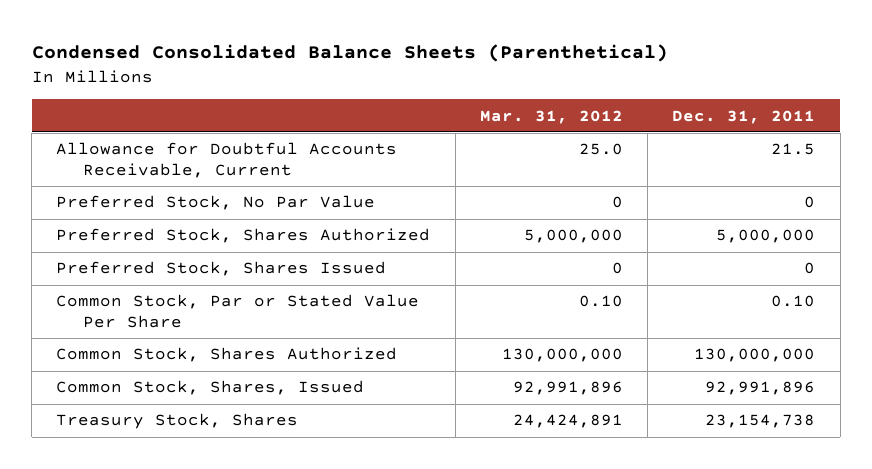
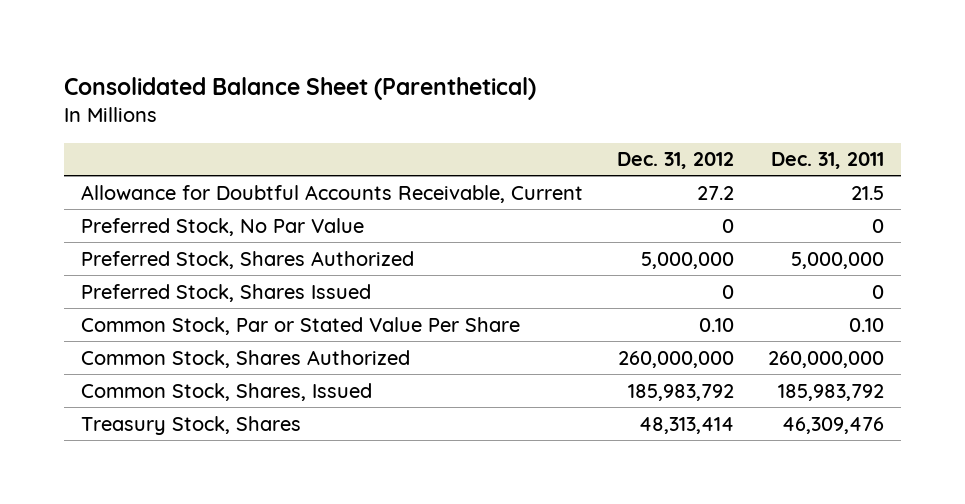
- Condensed Consolidated Balance Sheets (Parenthetical)
+ Consolidated Balance Sheet (Parenthetical)
- | Mar. 31, 2012 | Dec. 31, 2011
+ | Dec. 31, 2012 | Dec. 31, 2011
- Common Stock, Shares Authorized | 130,000,000 | 130,000,000
- Common Stock, Shares, Issued | 92,991,896 | 92,991,896
- Treasury Stock, Shares | 24,424,891 | 23,154,738
+ Common Stock, Shares Authorized | 260,000,000 | 260,000,000
+ Common Stock, Shares, Issued | 185,983,792 | 185,983,792
+ Treasury Stock, Shares | 48,313,414 | 46,309,476

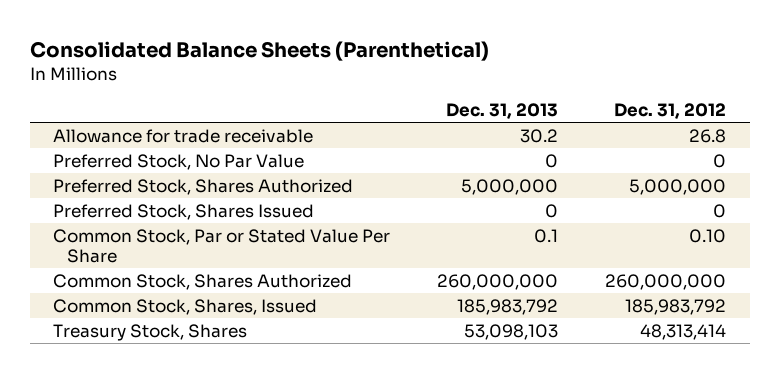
- Consolidated Balance Sheet (Parenthetical)
+ Consolidated Balance Sheets (Parenthetical)
- | Dec. 31, 2012 | Dec. 31, 2011
+ | Dec. 31, 2013 | Dec. 31, 2012
- Allowance for Doubtful Accounts Receivable, Current | 27.2 | 21.5
+ Allowance for trade receivable | 30.2 | 26.8

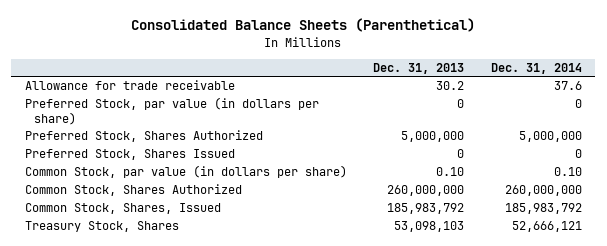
- | Dec. 31, 2013 | Dec. 31, 2012
+ | Dec. 31, 2013 | Dec. 31, 2014
- Preferred Stock, No Par Value | 0 | 0
+ Preferred Stock, par value (in dollars per share) | 0 | 0
- Common Stock, Par or Stated Value Per Share | 0.1 | 0.10
+ Common Stock, par value (in dollars per share) | 0.10 | 0.10

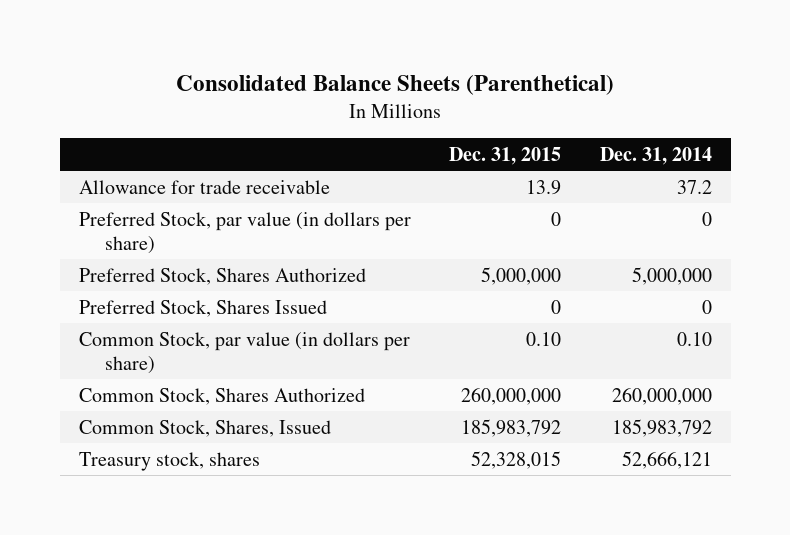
- | Dec. 31, 2013 | Dec. 31, 2014
+ | Dec. 31, 2015 | Dec. 31, 2014
- Allowance for trade receivable | 30.2 | 37.6
+ Allowance for trade receivable | 13.9 | 37.2
- Treasury Stock, Shares | 53,098,103 | 52,666,121
+ Treasury stock, shares | 52,328,015 | 52,666,121

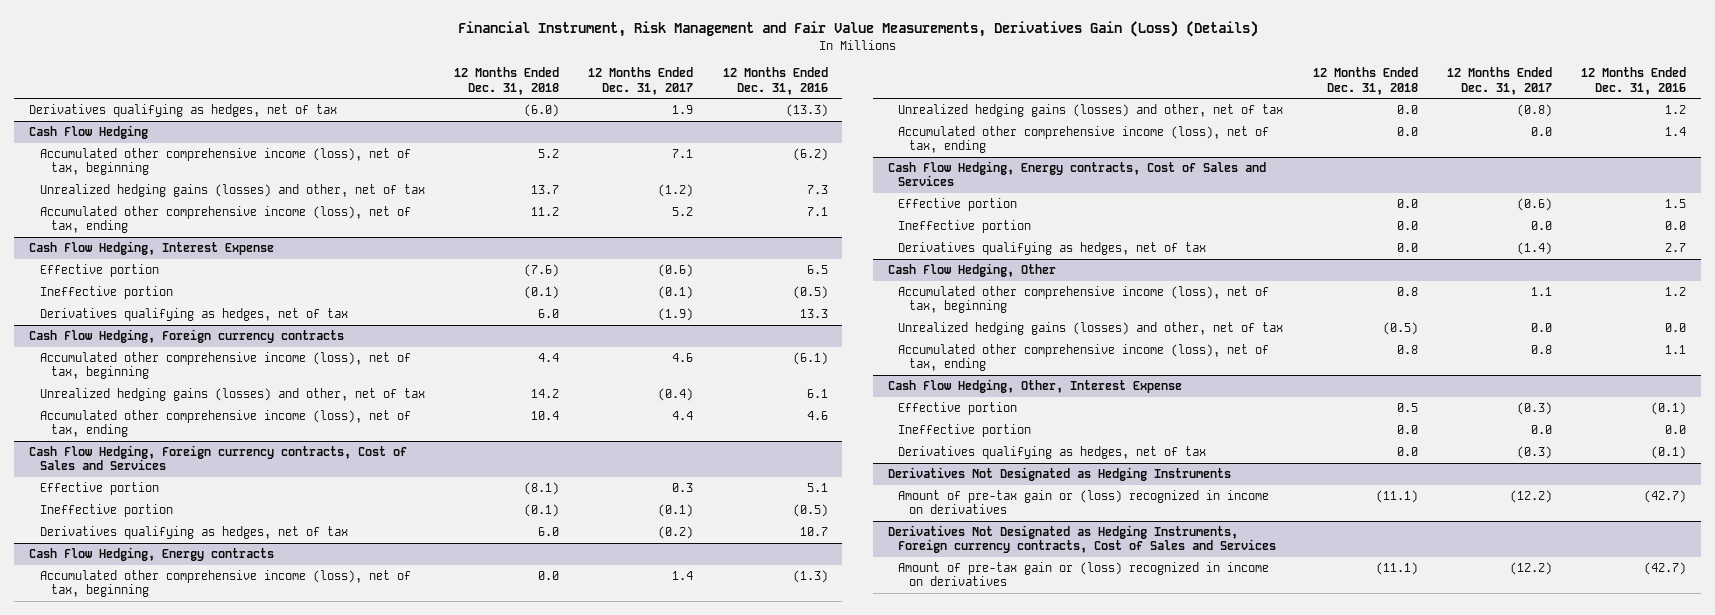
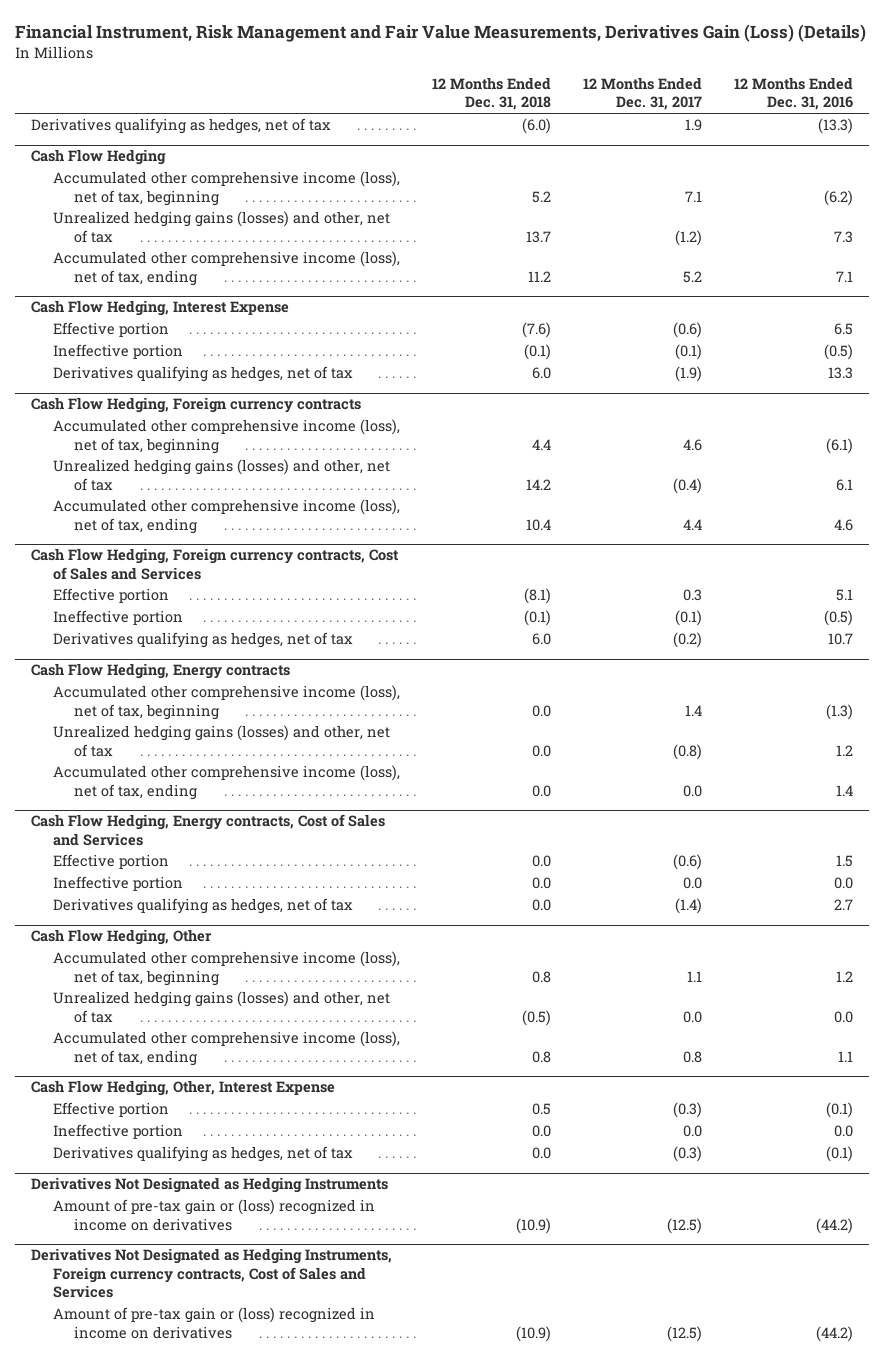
@ Derivatives Not Designated as Hedging Instruments
- Amount of pre-tax gain or (loss) recognized in income on derivatives | (11.1) | (12.2) | (42.7)
+ Amount of pre-tax gain or (loss) recognized in income on derivatives | (10.9) | (12.5) | (44.2)
@ Derivatives Not Designated as Hedging Instruments, Foreign currency contracts, Cost of Sales and Services
- Amount of pre-tax gain or (loss) recognized in income on derivatives | (11.1) | (12.2) | (42.7)
+ Amount of pre-tax gain or (loss) recognized in income on derivatives | (10.9) | (12.5) | (44.2)

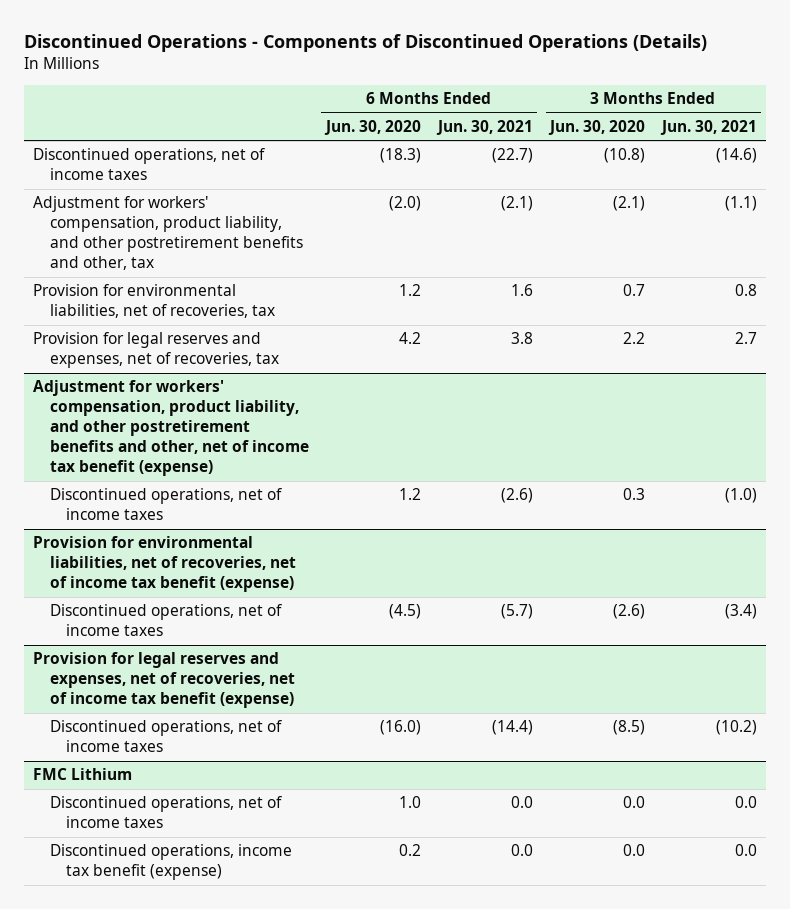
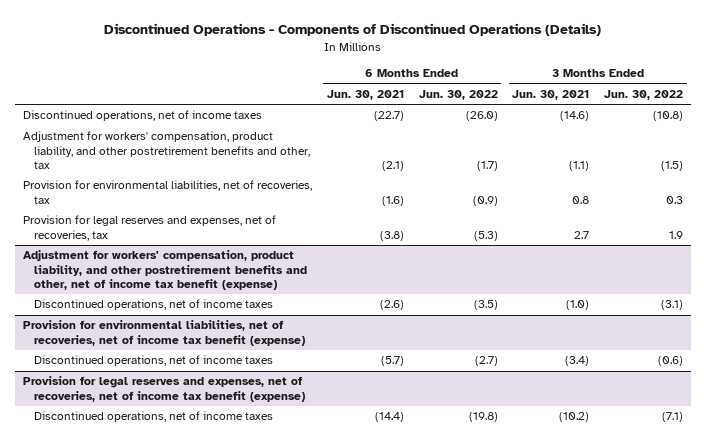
- | 6 Months Ended Jun. 30, 2020 | 6 Months Ended Jun. 30, 2021 | 3 Months Ended Jun. 30, 2020 | 3 Months Ended Jun. 30, 2021
+ | 6 Months Ended Jun. 30, 2021 | 6 Months Ended Jun. 30, 2022 | 3 Months Ended Jun. 30, 2021 | 3 Months Ended Jun. 30, 2022
- Provision for environmental liabilities, net of recoveries, tax | 1.2 | 1.6 | 0.7 | 0.8
- Provision for legal reserves and expenses, net of recoveries, tax | 4.2 | 3.8 | 2.2 | 2.7
+ Provision for environmental liabilities, net of recoveries, tax | (1.6) | (0.9) | 0.8 | 0.3
+ Provision for legal reserves and expenses, net of recoveries, tax | (3.8) | (5.3) | 2.7 | 1.9
- FMC Lithium
- Discontinued operations, net of income taxes | 1.0 | 0.0 | 0.0 | 0.0
- Discontinued operations, income tax benefit (expense) | 0.2 | 0.0 | 0.0 | 0.0

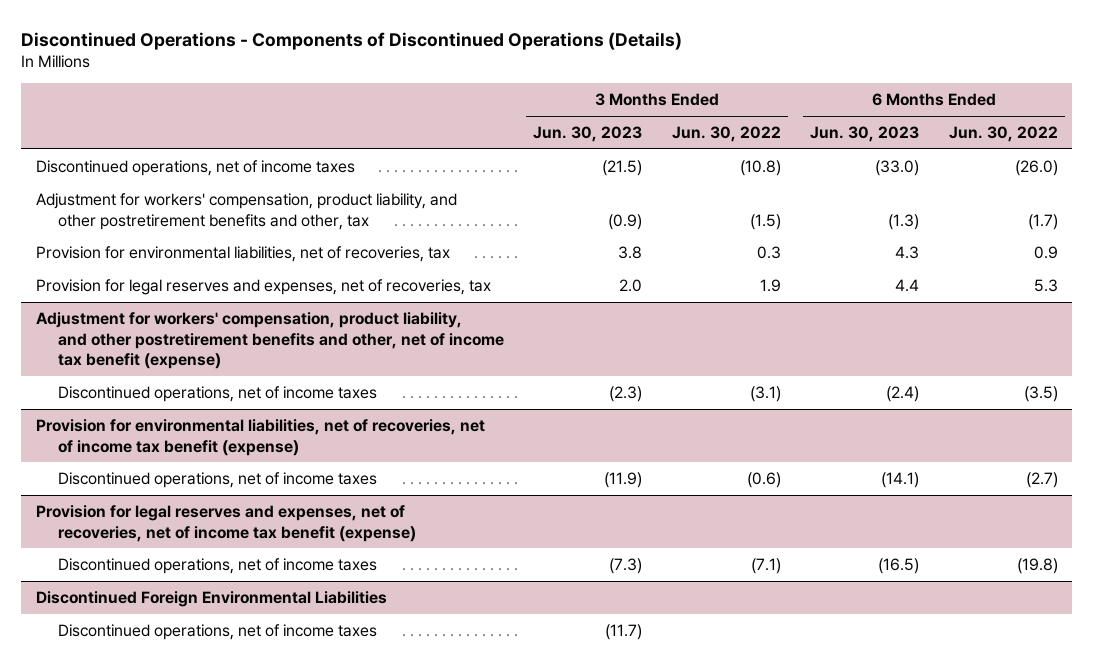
- | 6 Months Ended Jun. 30, 2021 | 6 Months Ended Jun. 30, 2022 | 3 Months Ended Jun. 30, 2021 | 3 Months Ended Jun. 30, 2022
+ | 3 Months Ended Jun. 30, 2023 | 3 Months Ended Jun. 30, 2022 | 6 Months Ended Jun. 30, 2023 | 6 Months Ended Jun. 30, 2022
- Provision for environmental liabilities, net of recoveries, tax | (1.6) | (0.9) | 0.8 | 0.3
- Provision for legal reserves and expenses, net of recoveries, tax | (3.8) | (5.3) | 2.7 | 1.9
+ Provision for environmental liabilities, net of recoveries, tax | 3.8 | 0.3 | 4.3 | 0.9
+ Provision for legal reserves and expenses, net of recoveries, tax | 2.0 | 1.9 | 4.4 | 5.3
+ Discontinued Foreign Environmental Liabilities
+ Discontinued operations, net of income taxes | (11.7) | | |

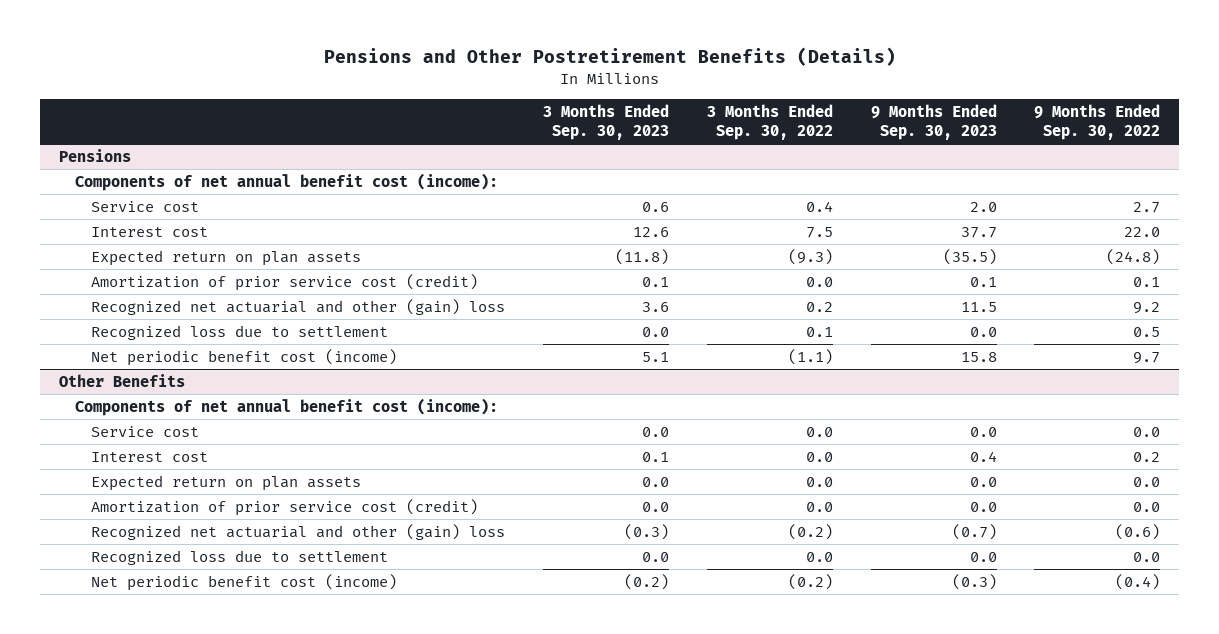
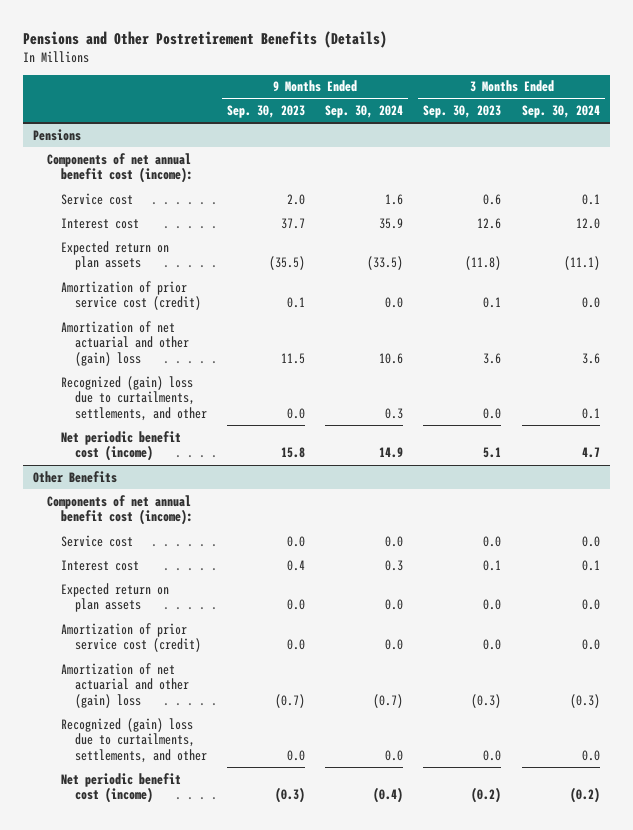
- | 3 Months Ended Sep. 30, 2023 | 3 Months Ended Sep. 30, 2022 | 9 Months Ended Sep. 30, 2023 | 9 Months Ended Sep. 30, 2022
+ | 9 Months Ended Sep. 30, 2023 | 9 Months Ended Sep. 30, 2024 | 3 Months Ended Sep. 30, 2023 | 3 Months Ended Sep. 30, 2024
@ Pensions
- Recognized net actuarial and other (gain) loss | 3.6 | 0.2 | 11.5 | 9.2
- Recognized loss due to settlement | 0.0 | 0.1 | 0.0 | 0.5
+ Amortization of net actuarial and other (gain) loss | 11.5 | 10.6 | 3.6 | 3.6
+ Recognized (gain) loss due to curtailments, settlements, and other | 0.0 | 0.3 | 0.0 | 0.1
@ Other Benefits
- Recognized net actuarial and other (gain) loss | (0.3) | (0.2) | (0.7) | (0.6)
- Recognized loss due to settlement | 0.0 | 0.0 | 0.0 | 0.0
+ Amortization of net actuarial and other (gain) loss | (0.7) | (0.7) | (0.3) | (0.3)
+ Recognized (gain) loss due to curtailments, settlements, and other | 0.0 | 0.0 | 0.0 | 0.0

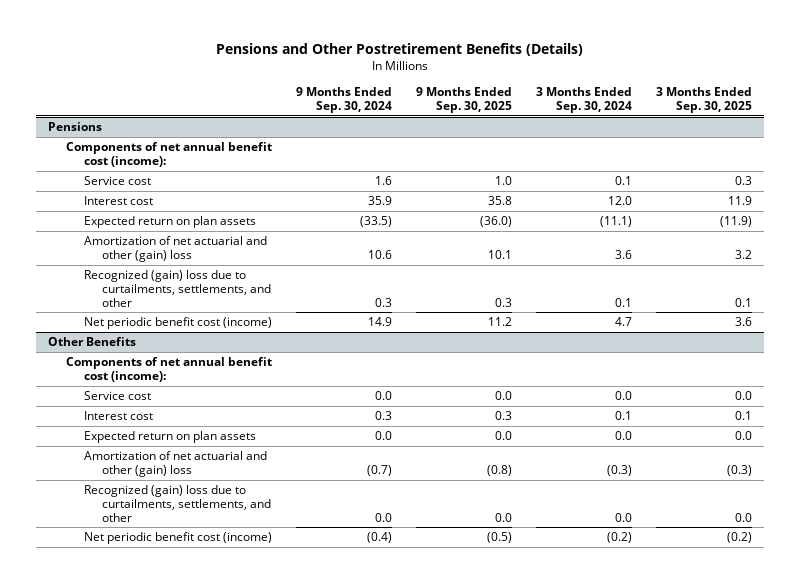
- | 9 Months Ended Sep. 30, 2023 | 9 Months Ended Sep. 30, 2024 | 3 Months Ended Sep. 30, 2023 | 3 Months Ended Sep. 30, 2024
+ | 9 Months Ended Sep. 30, 2024 | 9 Months Ended Sep. 30, 2025 | 3 Months Ended Sep. 30, 2024 | 3 Months Ended Sep. 30, 2025
@ Pensions
- Amortization of prior service cost (credit) | 0.1 | 0.0 | 0.1 | 0.0
@ Other Benefits
- Amortization of prior service cost (credit) | 0.0 | 0.0 | 0.0 | 0.0

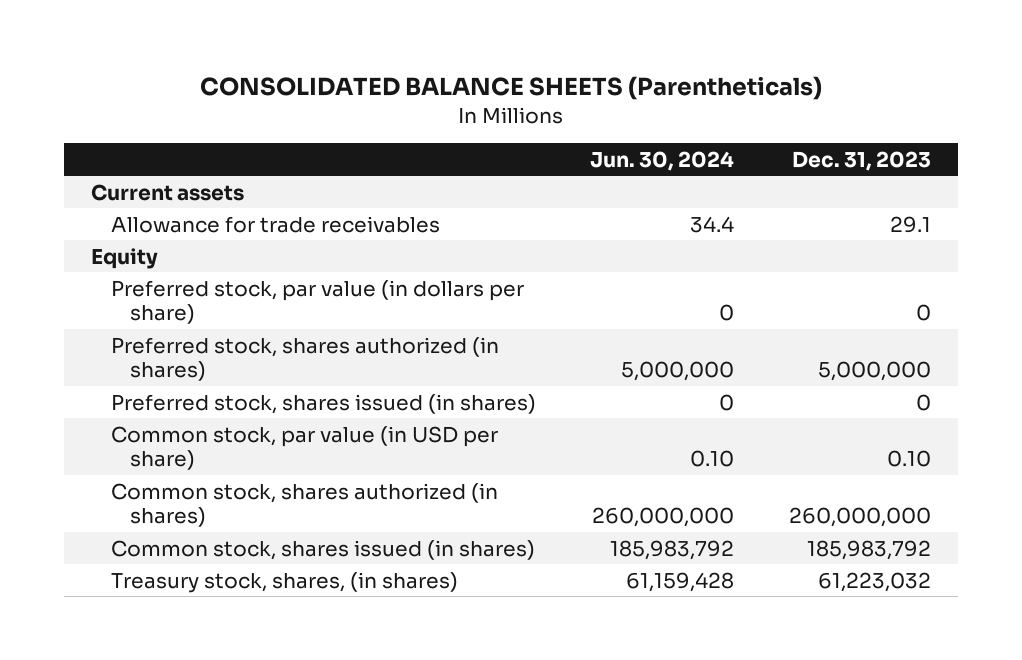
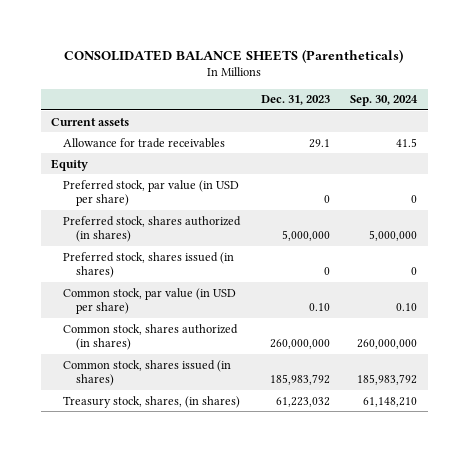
- | Jun. 30, 2024 | Dec. 31, 2023
+ | Dec. 31, 2023 | Sep. 30, 2024
- Preferred stock, par value (in dollars per share) | 0 | 0
+ Preferred stock, par value (in USD per share) | 0 | 0

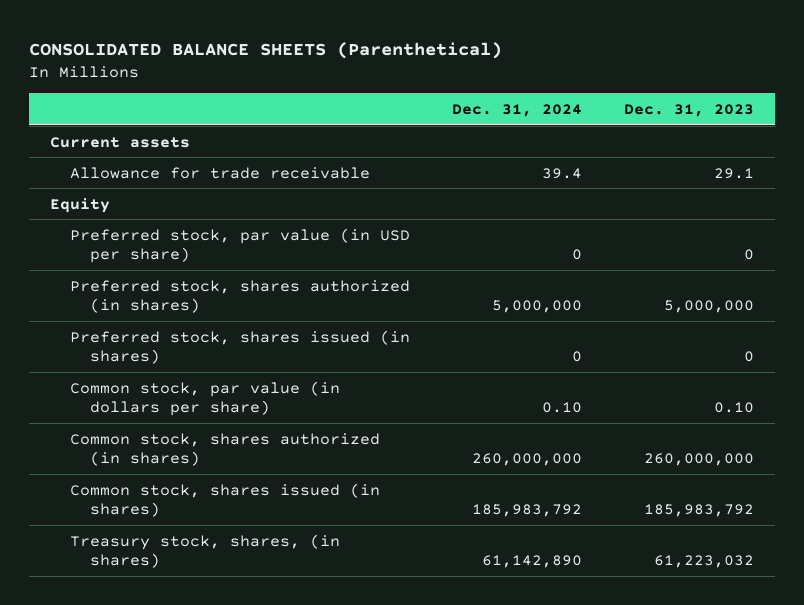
- CONSOLIDATED BALANCE SHEETS (Parentheticals)
+ CONSOLIDATED BALANCE SHEETS (Parenthetical)
- | Dec. 31, 2023 | Sep. 30, 2024
+ | Dec. 31, 2024 | Dec. 31, 2023
- Allowance for trade receivables | 29.1 | 41.5
+ Allowance for trade receivable | 39.4 | 29.1
- Common stock, par value (in USD per share) | 0.10 | 0.10
+ Common stock, par value (in dollars per share) | 0.10 | 0.10

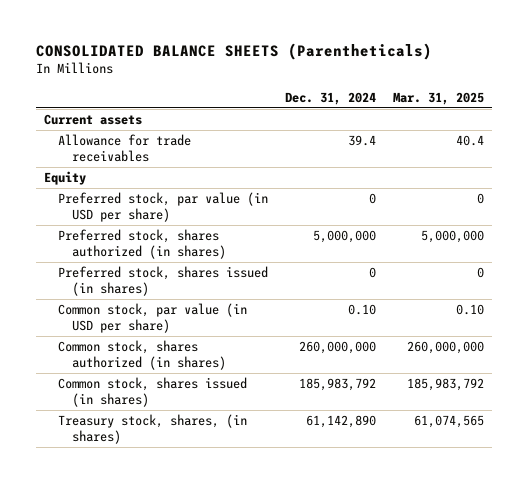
- CONSOLIDATED BALANCE SHEETS (Parenthetical)
+ CONSOLIDATED BALANCE SHEETS (Parentheticals)
- | Dec. 31, 2024 | Dec. 31, 2023
+ | Dec. 31, 2024 | Mar. 31, 2025
- Allowance for trade receivable | 39.4 | 29.1
+ Allowance for trade receivables | 39.4 | 40.4
- Common stock, par value (in dollars per share) | 0.10 | 0.10
+ Common stock, par value (in USD per share) | 0.10 | 0.10

